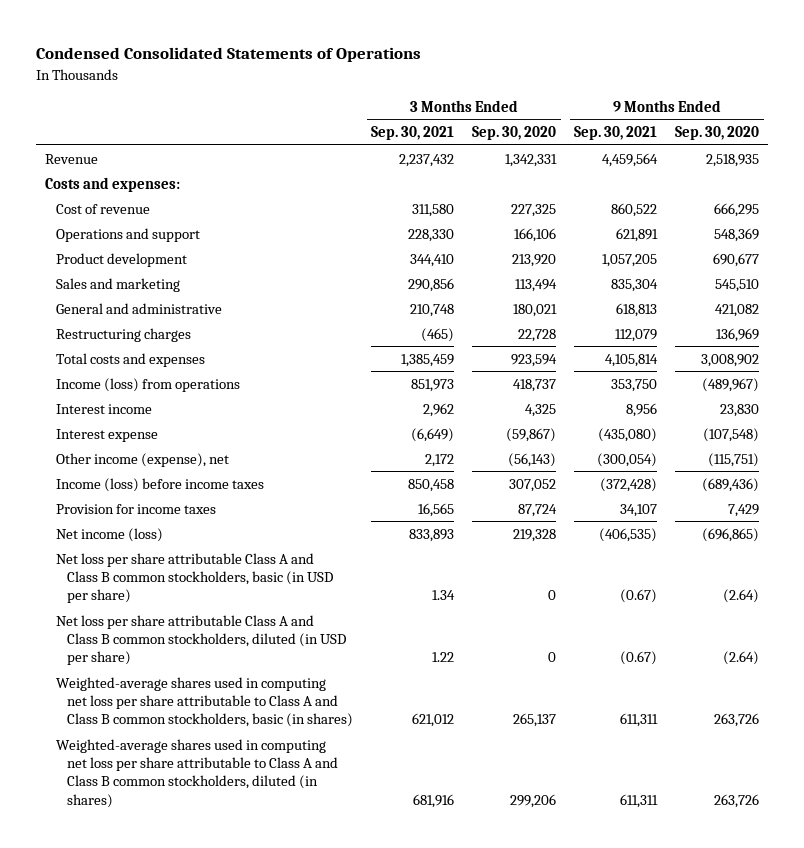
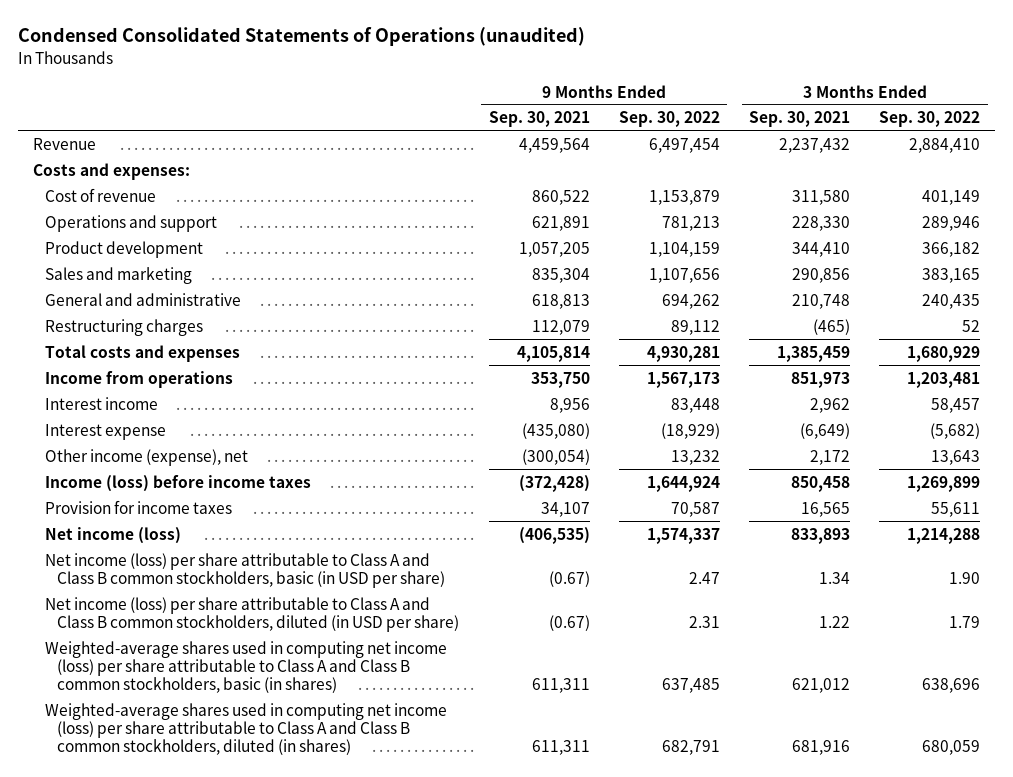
- Condensed Consolidated Statements of Operations
+ Condensed Consolidated Statements of Operations (unaudited)
- | 3 Months Ended Sep. 30, 2021 | 3 Months Ended Sep. 30, 2020 | 9 Months Ended Sep. 30, 2021 | 9 Months Ended Sep. 30, 2020
+ | 9 Months Ended Sep. 30, 2021 | 9 Months Ended Sep. 30, 2022 | 3 Months Ended Sep. 30, 2021 | 3 Months Ended Sep. 30, 2022
- Income (loss) from operations | 851,973 | 418,737 | 353,750 | (489,967)
+ Income from operations | 353,750 | 1,567,173 | 851,973 | 1,203,481
- Net loss per share attributable Class A and Class B common stockholders, basic (in USD per share) | 1.34 | 0 | (0.67) | (2.64)
- Net loss per share attributable Class A and Class B common stockholders, diluted (in USD per share) | 1.22 | 0 | (0.67) | (2.64)
- Weighted-average shares used in computing net loss per share attributable to Class A and Class B common stockholders, basic (in shares) | 621,012 | 265,137 | 611,311 | 263,726
- Weighted-average shares used in computing net loss per share attributable to Class A and Class B common stockholders, diluted (in shares) | 681,916 | 299,206 | 611,311 | 263,726
+ Net income (loss) per share attributable to Class A and Class B common stockholders, basic (in USD per share) | (0.67) | 2.47 | 1.34 | 1.90
+ Net income (loss) per share attributable to Class A and Class B common stockholders, diluted (in USD per share) | (0.67) | 2.31 | 1.22 | 1.79
+ Weighted-average shares used in computing net income (loss) per share attributable to Class A and Class B common stockholders, basic (in shares) | 611,311 | 637,485 | 621,012 | 638,696
+ Weighted-average shares used in computing net income (loss) per share attributable to Class A and Class B common stockholders, diluted (in shares) | 611,311 | 682,791 | 681,916 | 680,059

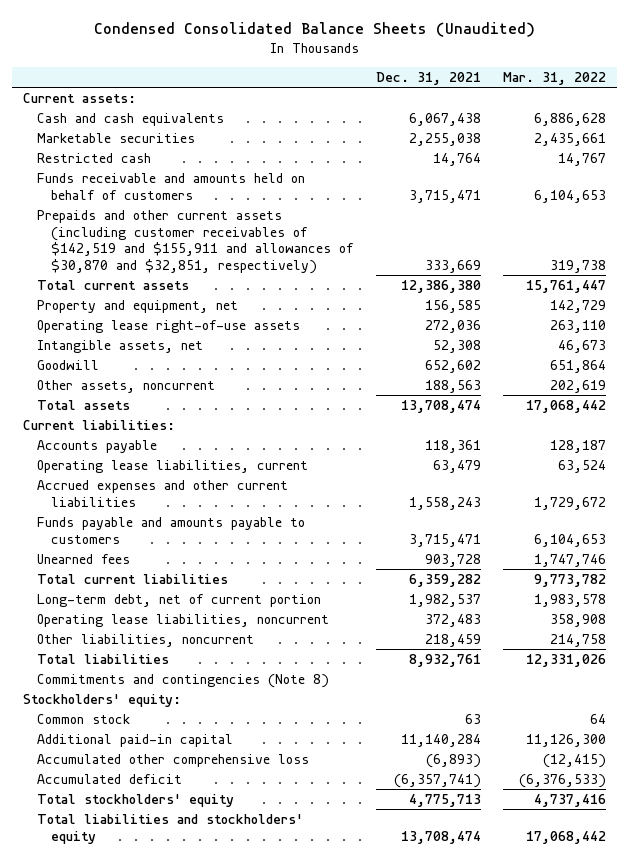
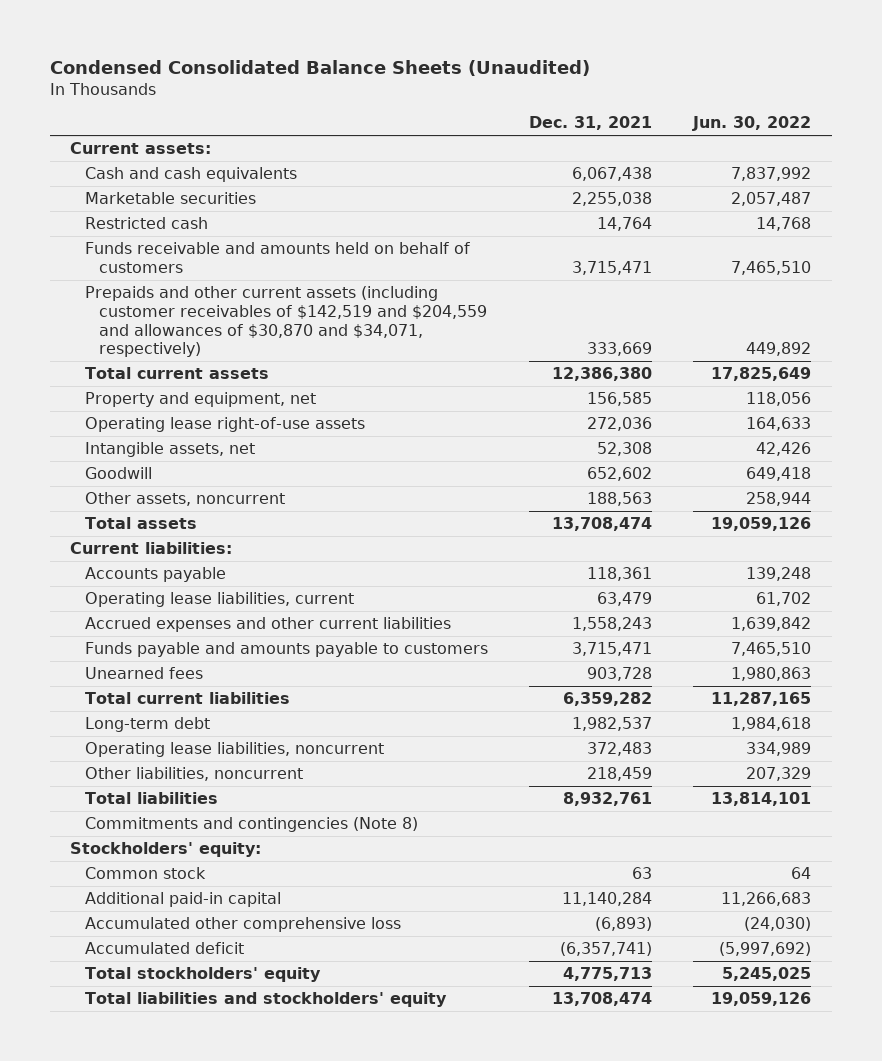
- | Dec. 31, 2021 | Mar. 31, 2022
+ | Dec. 31, 2021 | Jun. 30, 2022
- Prepaids and other current assets (including customer receivables of $142,519 and $155,911 and allowances of $30,870 and $32,851, respectively) | 333,669 | 319,738
+ Prepaids and other current assets (including customer receivables of $142,519 and $204,559 and allowances of $30,870 and $34,071, respectively) | 333,669 | 449,892
- Long-term debt, net of current portion | 1,982,537 | 1,983,578
+ Long-term debt | 1,982,537 | 1,984,618

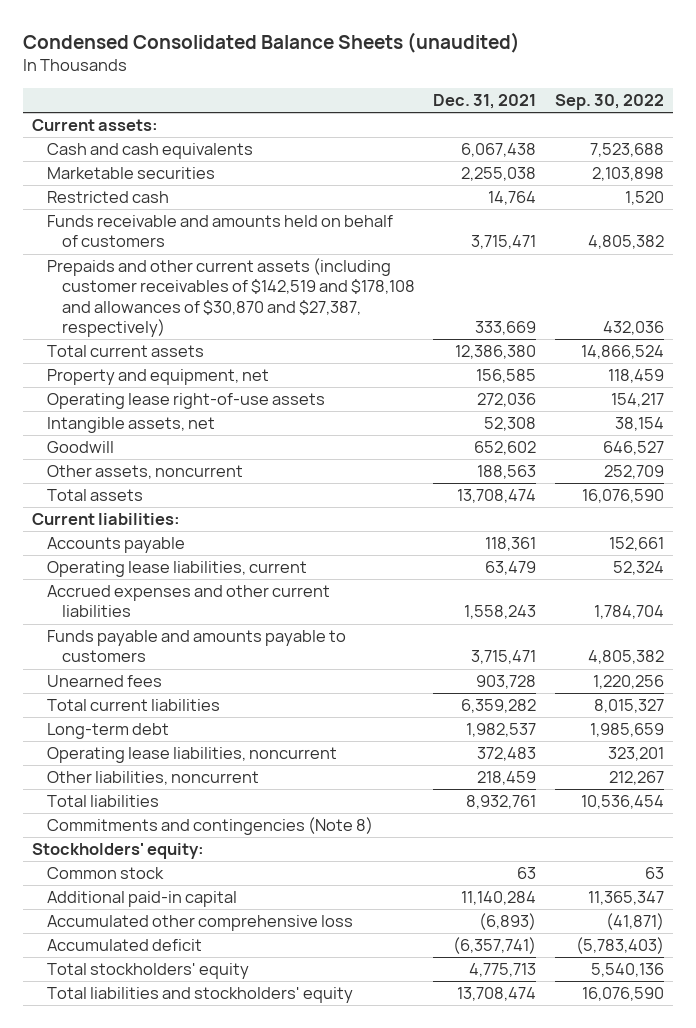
- Condensed Consolidated Balance Sheets (Unaudited)
+ Condensed Consolidated Balance Sheets (unaudited)
- | Dec. 31, 2021 | Jun. 30, 2022
+ | Dec. 31, 2021 | Sep. 30, 2022
- Prepaids and other current assets (including customer receivables of $142,519 and $204,559 and allowances of $30,870 and $34,071, respectively) | 333,669 | 449,892
+ Prepaids and other current assets (including customer receivables of $142,519 and $178,108 and allowances of $30,870 and $27,387, respectively) | 333,669 | 432,036

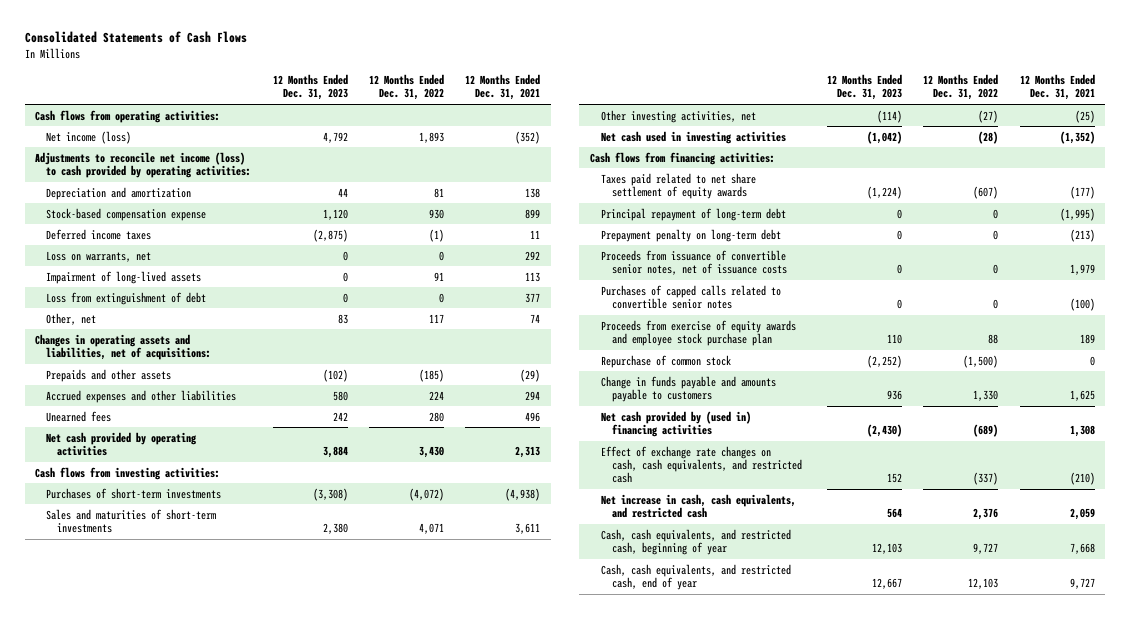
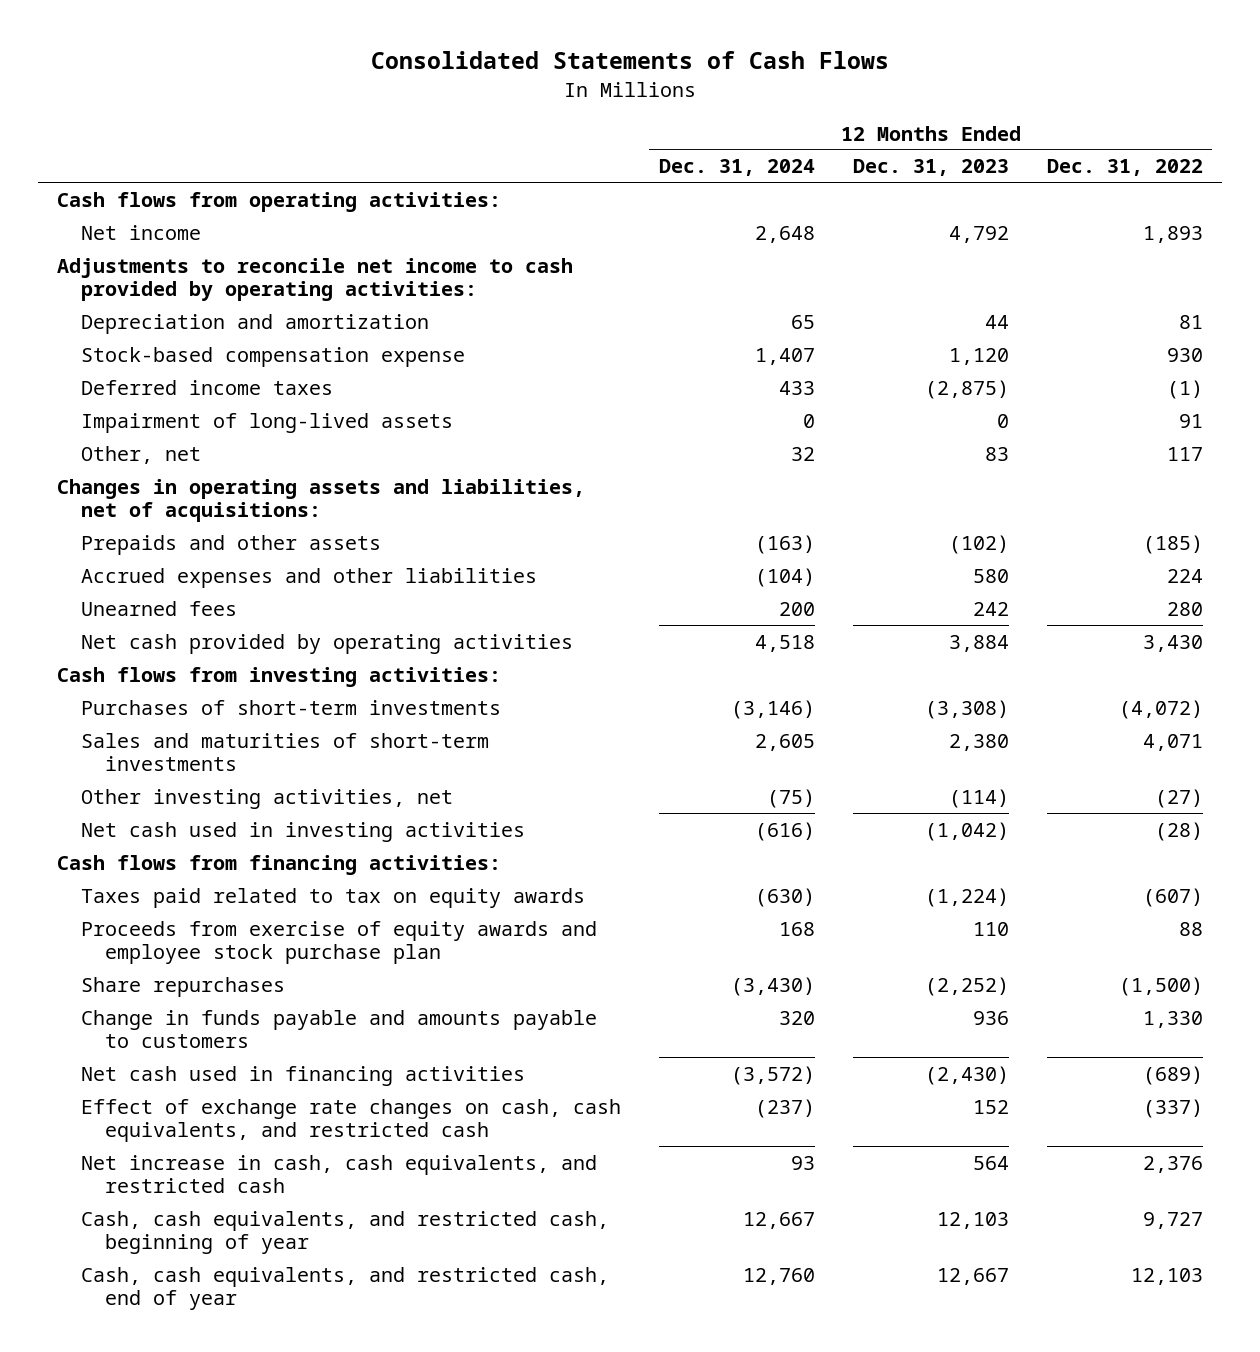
- | 12 Months Ended Dec. 31, 2023 | 12 Months Ended Dec. 31, 2022 | 12 Months Ended Dec. 31, 2021
+ | 12 Months Ended Dec. 31, 2024 | 12 Months Ended Dec. 31, 2023 | 12 Months Ended Dec. 31, 2022
- Net income (loss) | 4,792 | 1,893 | (352)
- Adjustments to reconcile net income (loss) to cash provided by operating activities:
+ Net income | 2,648 | 4,792 | 1,893
+ Adjustments to reconcile net income to cash provided by operating activities:
- Loss on warrants, net | 0 | 0 | 292
- Loss from extinguishment of debt | 0 | 0 | 377
- Taxes paid related to net share settlement of equity awards | (1,224) | (607) | (177)
- Principal repayment of long-term debt | 0 | 0 | (1,995)
- Prepayment penalty on long-term debt | 0 | 0 | (213)
- Proceeds from issuance of convertible senior notes, net of issuance costs | 0 | 0 | 1,979
- Purchases of capped calls related to convertible senior notes | 0 | 0 | (100)
+ Taxes paid related to tax on equity awards | (630) | (1,224) | (607)
- Repurchase of common stock | (2,252) | (1,500) | 0
+ Share repurchases | (3,430) | (2,252) | (1,500)
- Net cash provided by (used in) financing activities | (2,430) | (689) | 1,308
+ Net cash used in financing activities | (3,572) | (2,430) | (689)

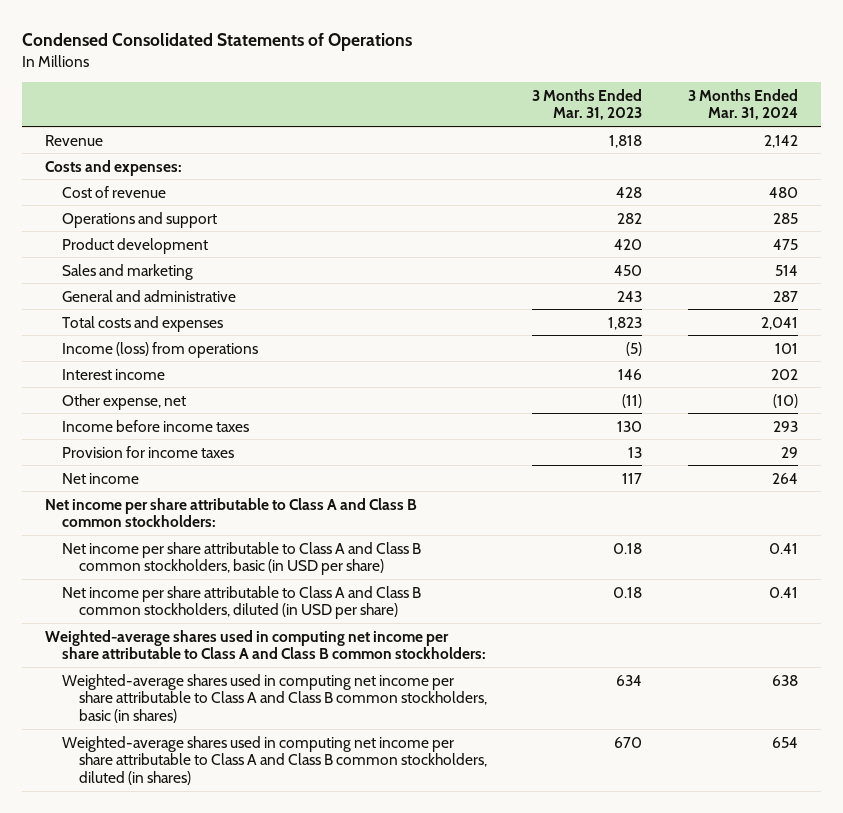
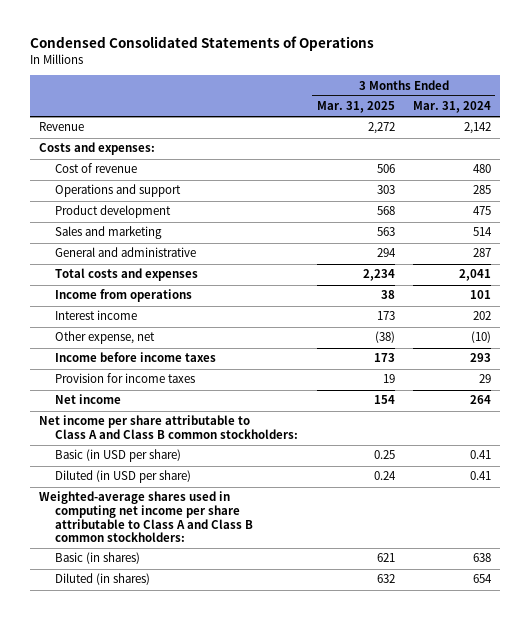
- | 3 Months Ended Mar. 31, 2023 | 3 Months Ended Mar. 31, 2024
+ | 3 Months Ended Mar. 31, 2025 | 3 Months Ended Mar. 31, 2024
- Income (loss) from operations | (5) | 101
+ Income from operations | 38 | 101
- Net income per share attributable to Class A and Class B common stockholders, basic (in USD per share) | 0.18 | 0.41
- Net income per share attributable to Class A and Class B common stockholders, diluted (in USD per share) | 0.18 | 0.41
+ Basic (in USD per share) | 0.25 | 0.41
+ Diluted (in USD per share) | 0.24 | 0.41
- Weighted-average shares used in computing net income per share attributable to Class A and Class B common stockholders, basic (in shares) | 634 | 638
- Weighted-average shares used in computing net income per share attributable to Class A and Class B common stockholders, diluted (in shares) | 670 | 654
+ Basic (in shares) | 621 | 638
+ Diluted (in shares) | 632 | 654

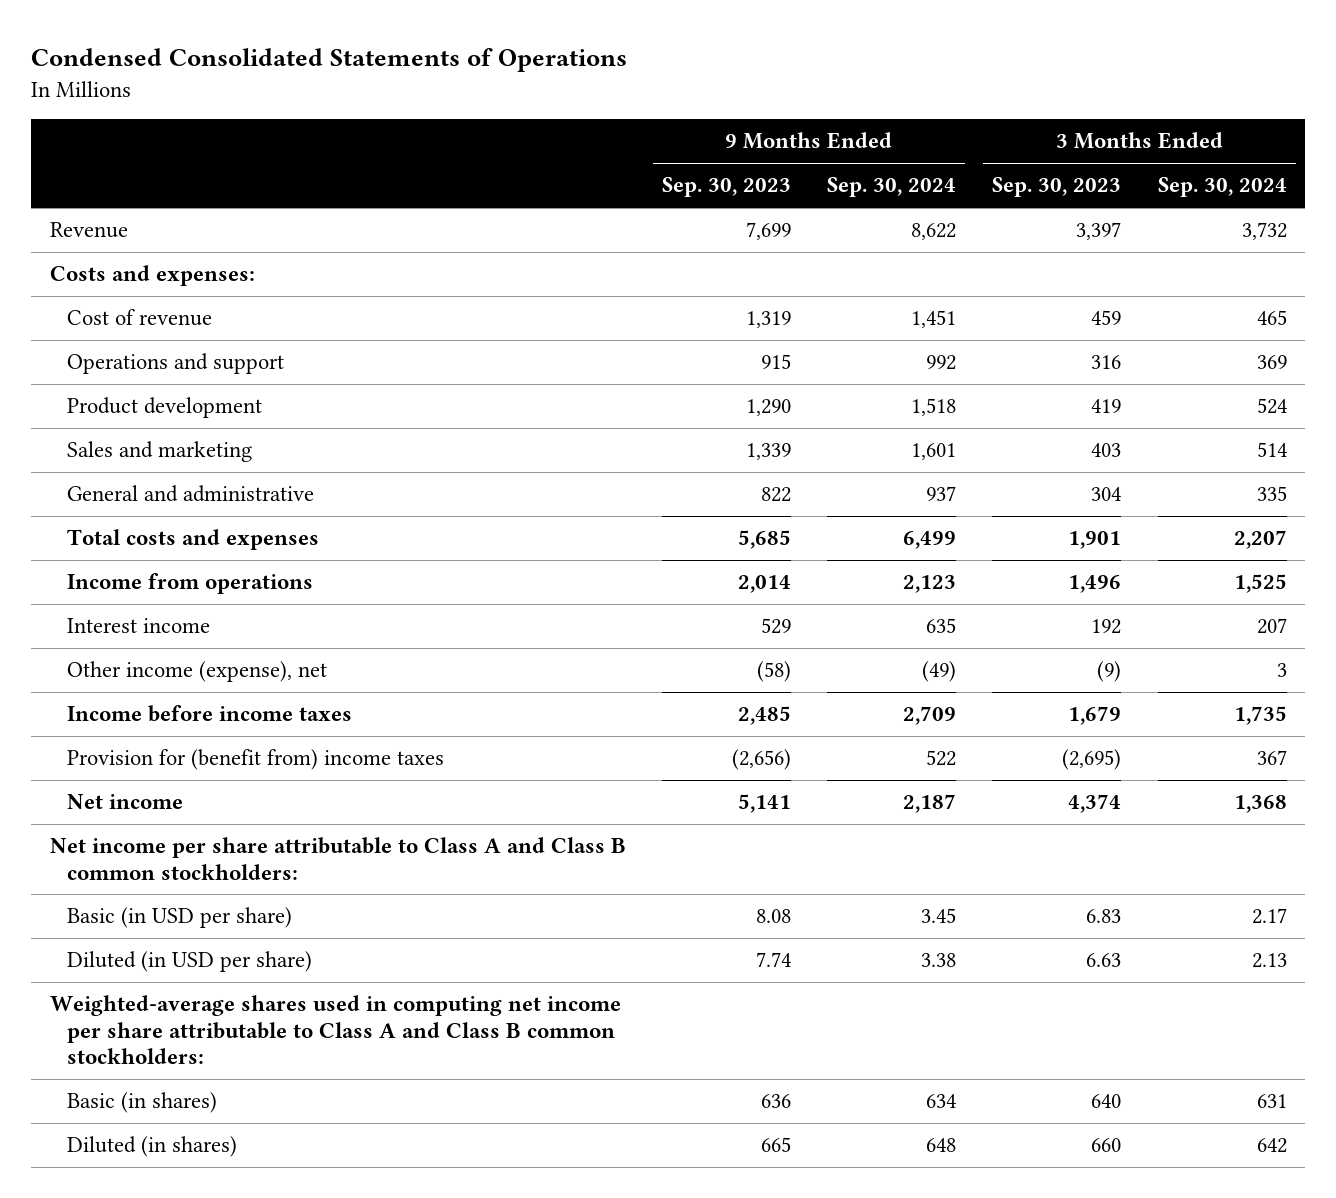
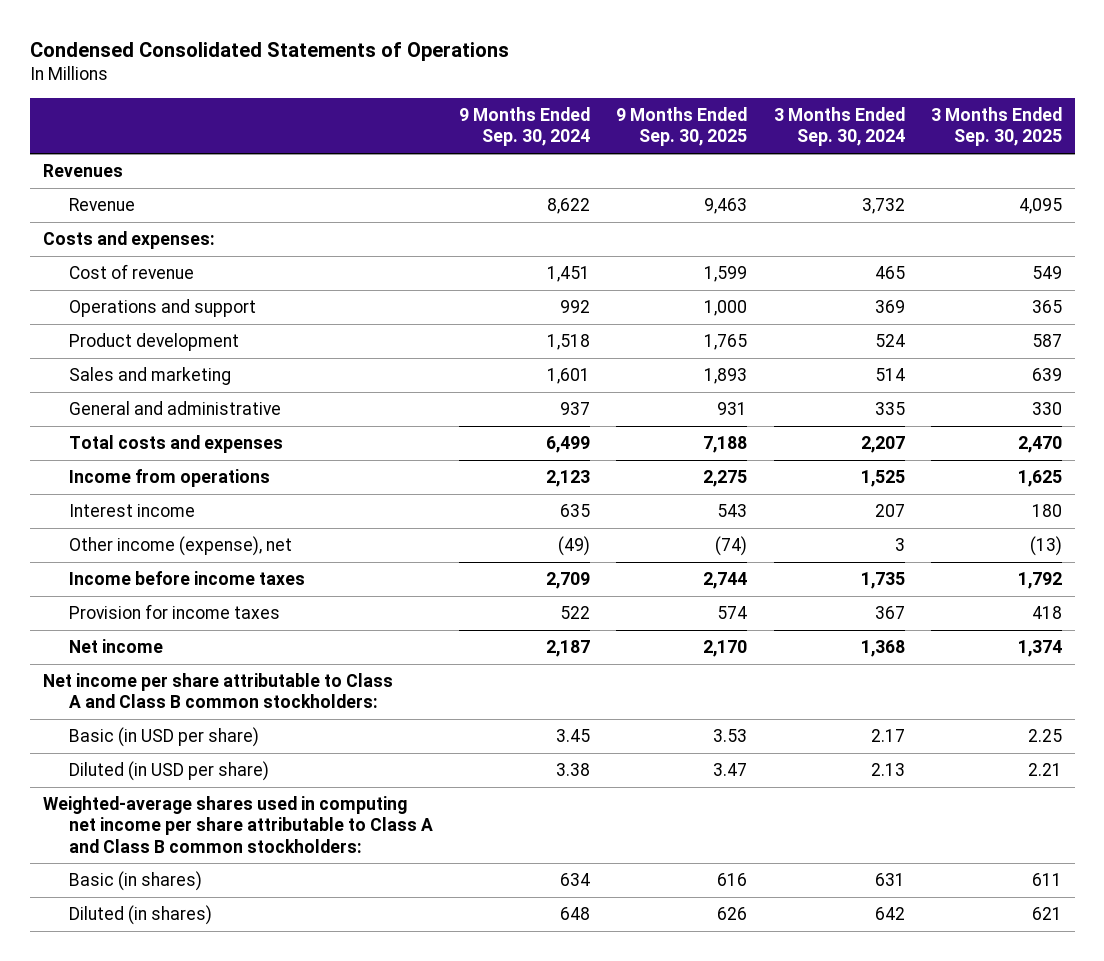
- | 9 Months Ended Sep. 30, 2023 | 9 Months Ended Sep. 30, 2024 | 3 Months Ended Sep. 30, 2023 | 3 Months Ended Sep. 30, 2024
+ | 9 Months Ended Sep. 30, 2024 | 9 Months Ended Sep. 30, 2025 | 3 Months Ended Sep. 30, 2024 | 3 Months Ended Sep. 30, 2025
+ Revenues
- Provision for (benefit from) income taxes | (2,656) | 522 | (2,695) | 367
+ Provision for income taxes | 522 | 574 | 367 | 418

